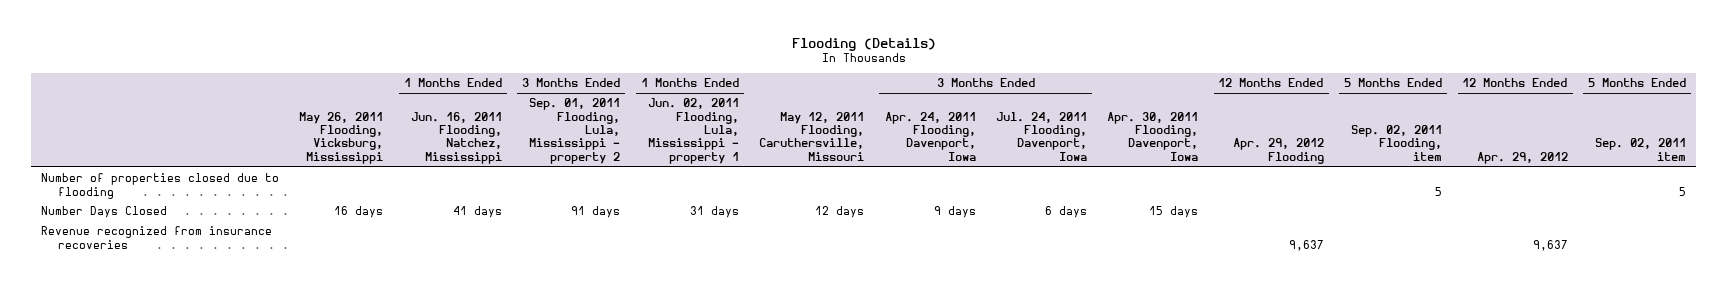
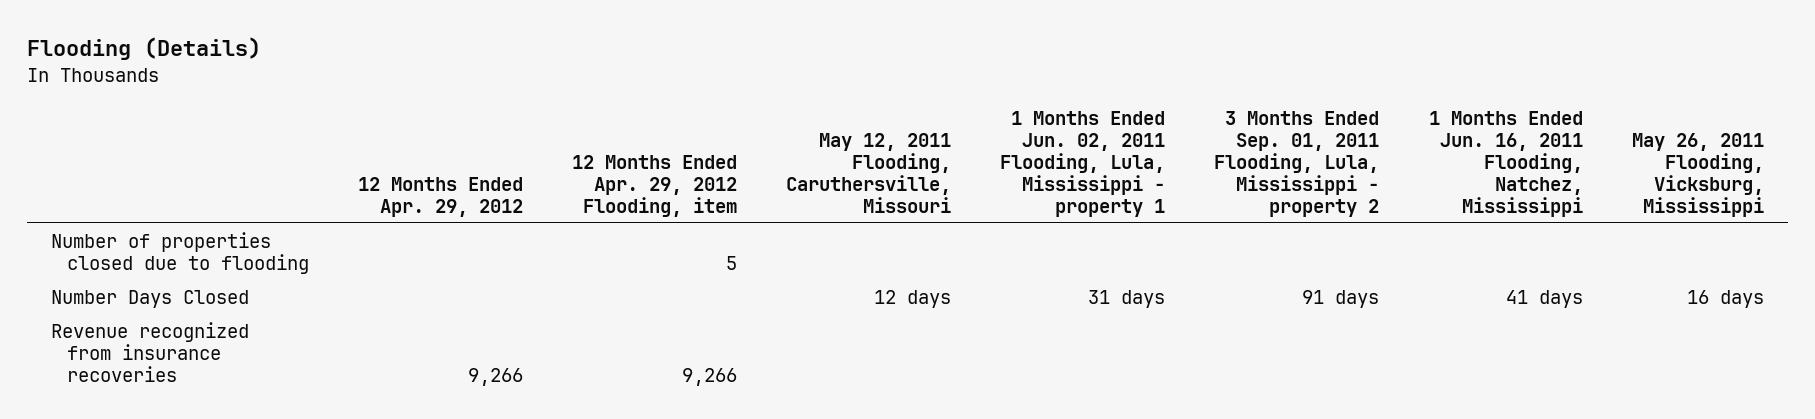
- | May 26, 2011 Flooding, Vicksburg, Mississippi | 1 Months Ended Jun. 16, 2011 Flooding, Natchez, Mississippi | 3 Months Ended Sep. 01, 2011 Flooding, Lula, Mississippi - property 2 | 1 Months Ended Jun. 02, 2011 Flooding, Lula, Mississippi - property 1 | May 12, 2011 Flooding, Caruthersville, Missouri | 3 Months Ended Apr. 24, 2011 Flooding, Davenport, Iowa | 3 Months Ended Jul. 24, 2011 Flooding, Davenport, Iowa | Apr. 30, 2011 Flooding, Davenport, Iowa | 12 Months Ended Apr. 29, 2012 Flooding | 5 Months Ended Sep. 02, 2011 Flooding, item | 12 Months Ended Apr. 29, 2012 | 5 Months Ended Sep. 02, 2011 item
+ | 12 Months Ended Apr. 29, 2012 | 12 Months Ended Apr. 29, 2012 Flooding, item | May 12, 2011 Flooding, Caruthersville, Missouri | 1 Months Ended Jun. 02, 2011 Flooding, Lula, Mississippi - property 1 | 3 Months Ended Sep. 01, 2011 Flooding, Lula, Mississippi - property 2 | 1 Months Ended Jun. 16, 2011 Flooding, Natchez, Mississippi | May 26, 2011 Flooding, Vicksburg, Mississippi
- Revenue recognized from insurance recoveries | | | | | | | | | 9,637 | | 9,637 |
+ Revenue recognized from insurance recoveries | 9,266 | 9,266 | | | | |

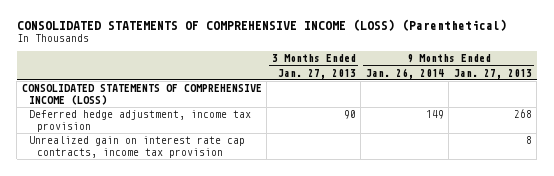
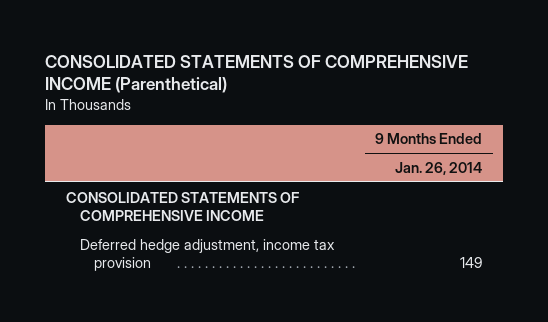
- CONSOLIDATED STATEMENTS OF COMPREHENSIVE INCOME (LOSS) (Parenthetical)
+ CONSOLIDATED STATEMENTS OF COMPREHENSIVE INCOME (Parenthetical)
- | 3 Months Ended Jan. 27, 2013 | 9 Months Ended Jan. 26, 2014 | 9 Months Ended Jan. 27, 2013
+ | 9 Months Ended Jan. 26, 2014
- CONSOLIDATED STATEMENTS OF COMPREHENSIVE INCOME (LOSS)
+ CONSOLIDATED STATEMENTS OF COMPREHENSIVE INCOME
- Unrealized gain on interest rate cap contracts, income tax provision | | | 8

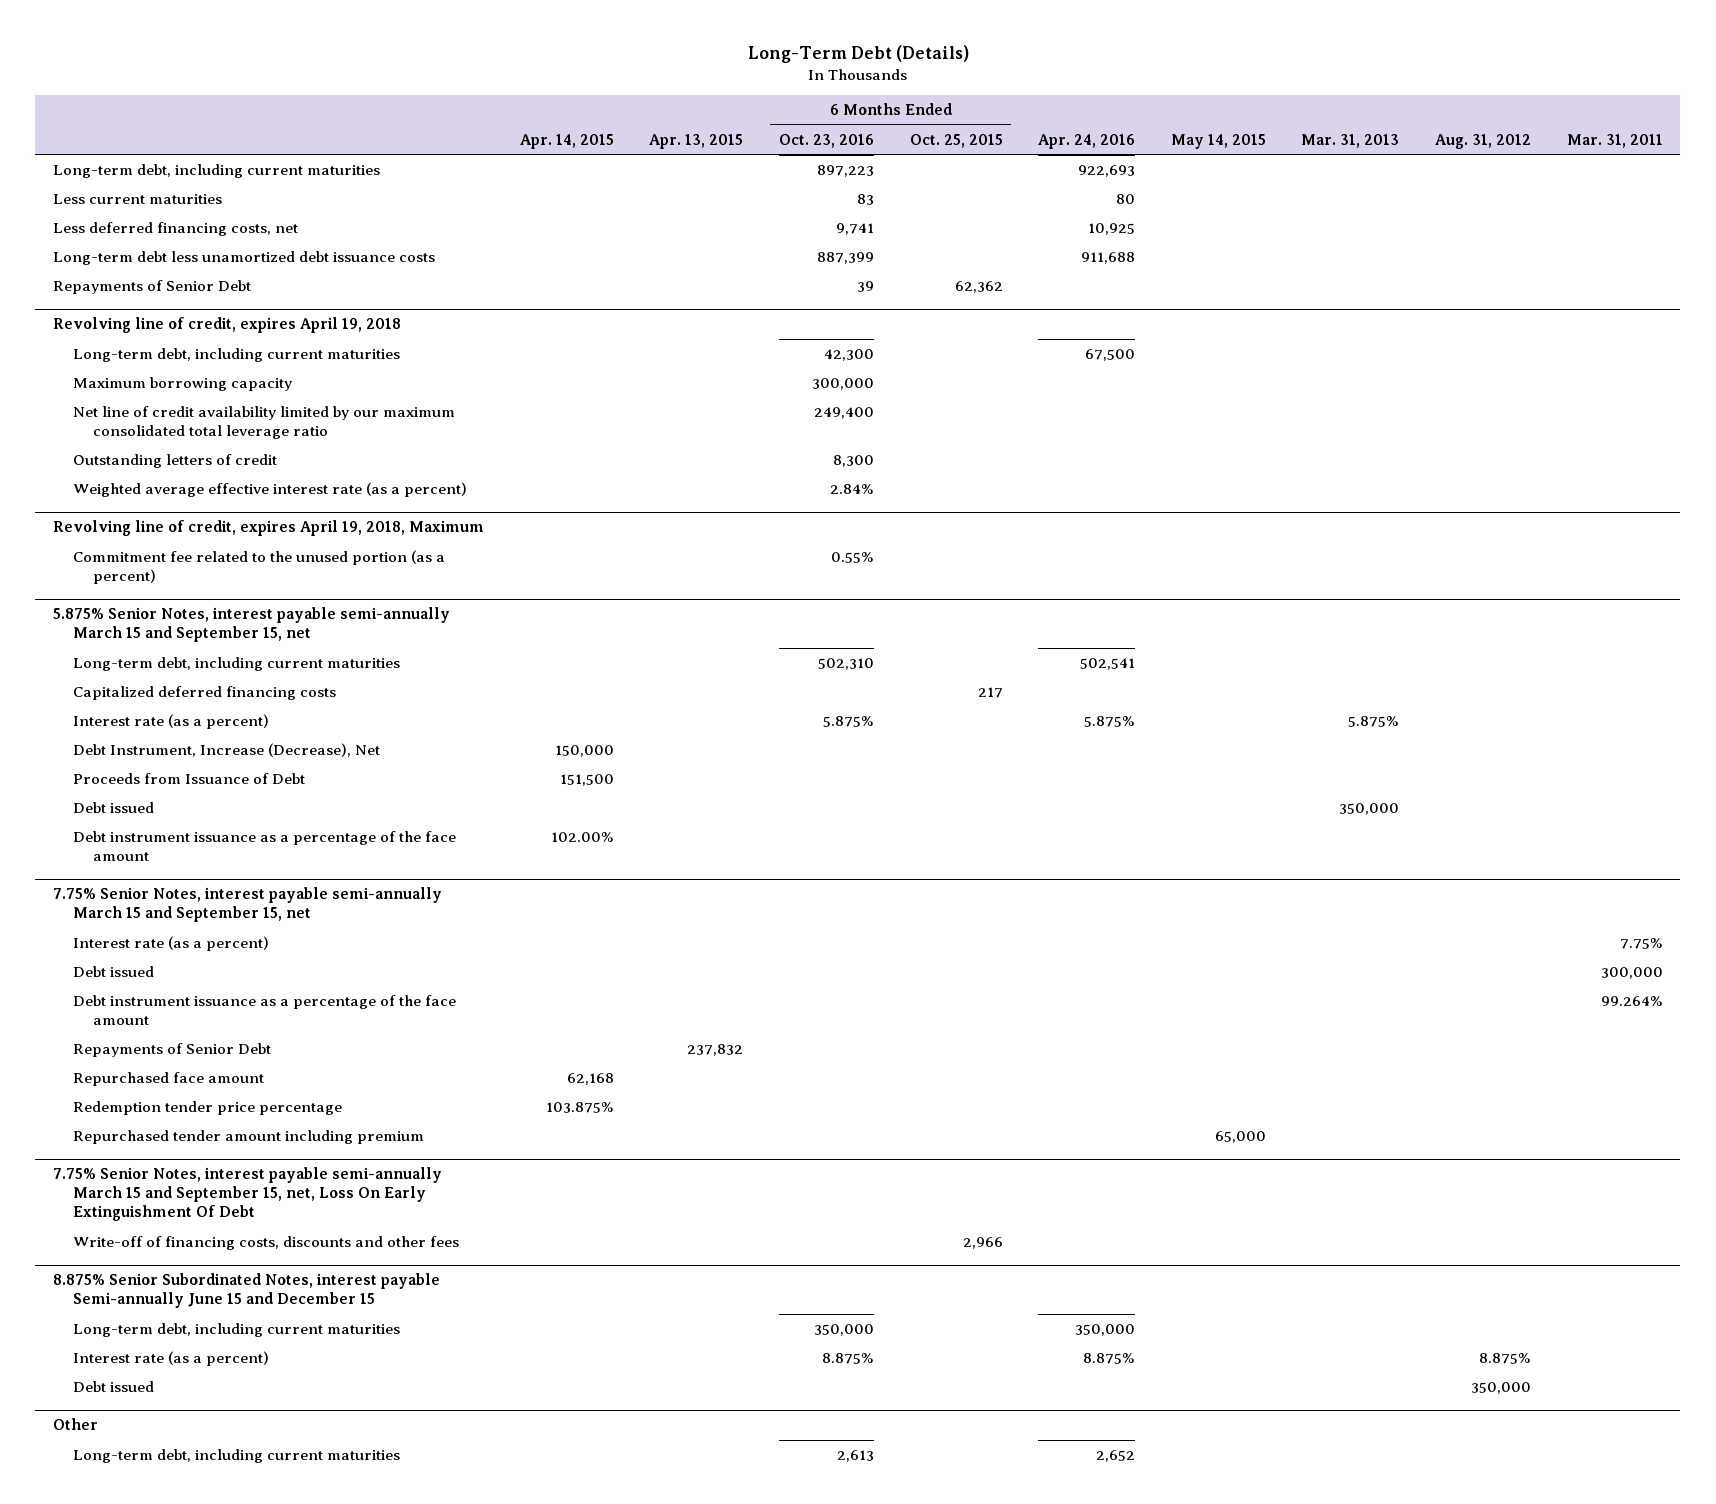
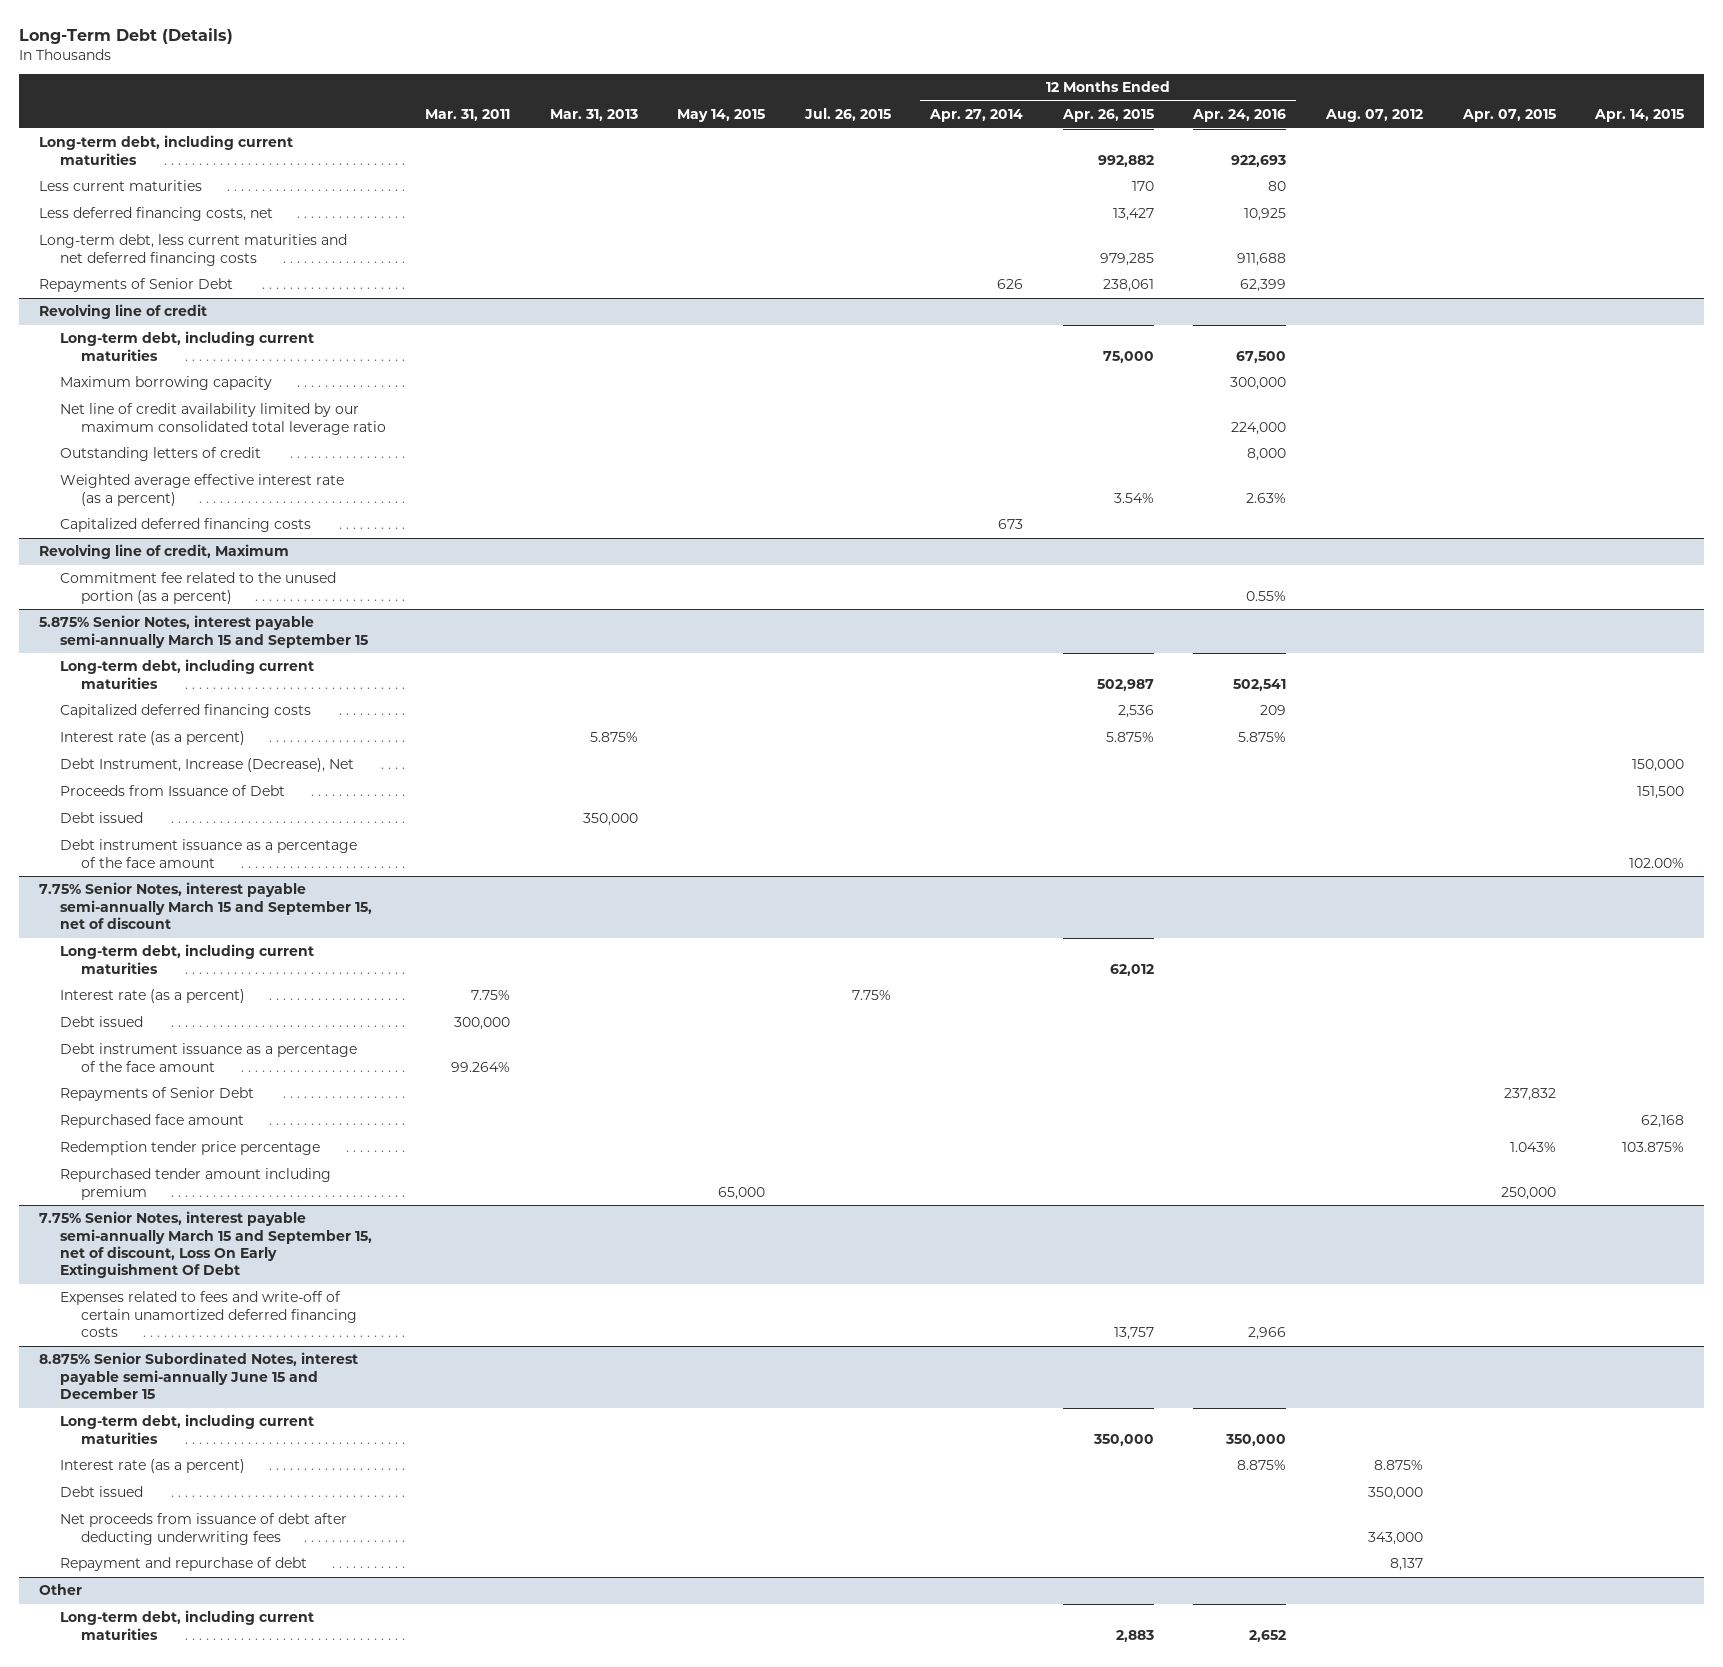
- | Apr. 14, 2015 | Apr. 13, 2015 | 6 Months Ended Oct. 23, 2016 | 6 Months Ended Oct. 25, 2015 | Apr. 24, 2016 | May 14, 2015 | Mar. 31, 2013 | Aug. 31, 2012 | Mar. 31, 2011
+ | Mar. 31, 2011 | Mar. 31, 2013 | May 14, 2015 | Jul. 26, 2015 | 12 Months Ended Apr. 27, 2014 | 12 Months Ended Apr. 26, 2015 | 12 Months Ended Apr. 24, 2016 | Aug. 07, 2012 | Apr. 07, 2015 | Apr. 14, 2015
- Long-term debt less unamortized debt issuance costs | | | 887,399 | | 911,688 | | | |
+ Long-term debt, less current maturities and net deferred financing costs | | | | | | 979,285 | 911,688 | | |
- Revolving line of credit, expires April 19, 2018
+ Revolving line of credit
- Revolving line of credit, expires April 19, 2018, Maximum
+ Capitalized deferred financing costs | | | | | 673 | | | | |
+ Revolving line of credit, Maximum
- 5.875% Senior Notes, interest payable semi-annually March 15 and September 15, net
+ 5.875% Senior Notes, interest payable semi-annually March 15 and September 15
- 7.75% Senior Notes, interest payable semi-annually March 15 and September 15, net
+ 7.75% Senior Notes, interest payable semi-annually March 15 and September 15, net of discount
+ Long-term debt, including current maturities | | | | | | 62,012 | | | |
- 7.75% Senior Notes, interest payable semi-annually March 15 and September 15, net, Loss On Early Extinguishment Of Debt
- Write-off of financing costs, discounts and other fees | | | | 2,966 | | | | |
- 8.875% Senior Subordinated Notes, interest payable Semi-annually June 15 and December 15
+ 7.75% Senior Notes, interest payable semi-annually March 15 and September 15, net of discount, Loss On Early Extinguishment Of Debt
+ Expenses related to fees and write-off of certain unamortized deferred financing costs | | | | | | 13,757 | 2,966 | | |
+ 8.875% Senior Subordinated Notes, interest payable semi-annually June 15 and December 15
+ Net proceeds from issuance of debt after deducting underwriting fees | | | | | | | | 343,000 | |
+ Repayment and repurchase of debt | | | | | | | | 8,137 | |

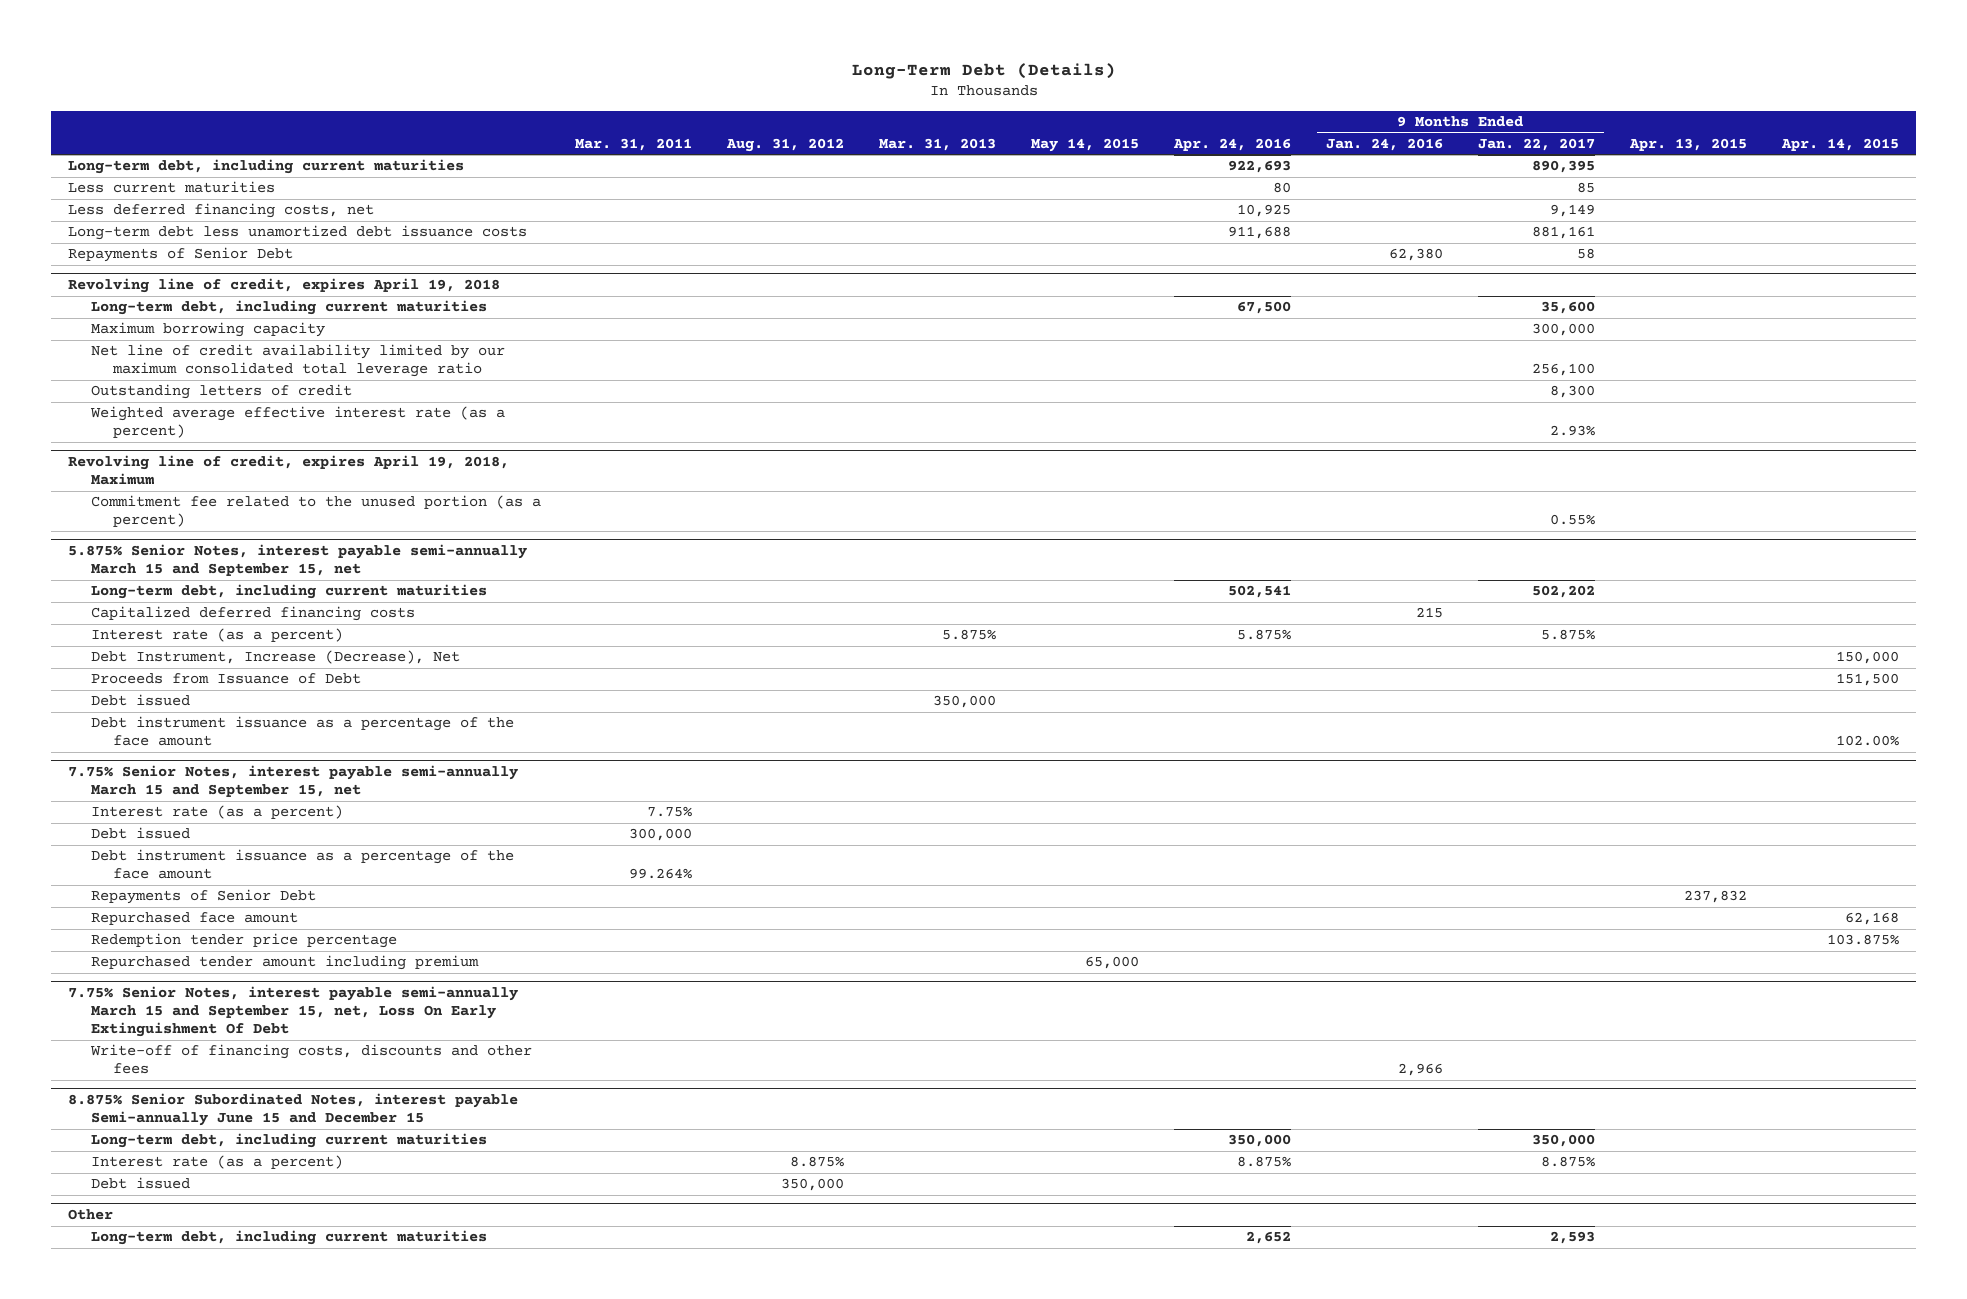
- | Mar. 31, 2011 | Mar. 31, 2013 | May 14, 2015 | Jul. 26, 2015 | 12 Months Ended Apr. 27, 2014 | 12 Months Ended Apr. 26, 2015 | 12 Months Ended Apr. 24, 2016 | Aug. 07, 2012 | Apr. 07, 2015 | Apr. 14, 2015
+ | Mar. 31, 2011 | Aug. 31, 2012 | Mar. 31, 2013 | May 14, 2015 | Apr. 24, 2016 | 9 Months Ended Jan. 24, 2016 | 9 Months Ended Jan. 22, 2017 | Apr. 13, 2015 | Apr. 14, 2015
- Long-term debt, less current maturities and net deferred financing costs | | | | | | 979,285 | 911,688 | | |
+ Long-term debt less unamortized debt issuance costs | | | | | 911,688 | | 881,161 | |
- Revolving line of credit
+ Revolving line of credit, expires April 19, 2018
- Capitalized deferred financing costs | | | | | 673 | | | | |
- Revolving line of credit, Maximum
+ Revolving line of credit, expires April 19, 2018, Maximum
- 5.875% Senior Notes, interest payable semi-annually March 15 and September 15
+ 5.875% Senior Notes, interest payable semi-annually March 15 and September 15, net
- 7.75% Senior Notes, interest payable semi-annually March 15 and September 15, net of discount
- Long-term debt, including current maturities | | | | | | 62,012 | | | |
+ 7.75% Senior Notes, interest payable semi-annually March 15 and September 15, net
- 7.75% Senior Notes, interest payable semi-annually March 15 and September 15, net of discount, Loss On Early Extinguishment Of Debt
- Expenses related to fees and write-off of certain unamortized deferred financing costs | | | | | | 13,757 | 2,966 | | |
- 8.875% Senior Subordinated Notes, interest payable semi-annually June 15 and December 15
+ 7.75% Senior Notes, interest payable semi-annually March 15 and September 15, net, Loss On Early Extinguishment Of Debt
+ Write-off of financing costs, discounts and other fees | | | | | | 2,966 | | |
+ 8.875% Senior Subordinated Notes, interest payable Semi-annually June 15 and December 15
- Net proceeds from issuance of debt after deducting underwriting fees | | | | | | | | 343,000 | |
- Repayment and repurchase of debt | | | | | | | | 8,137 | |

